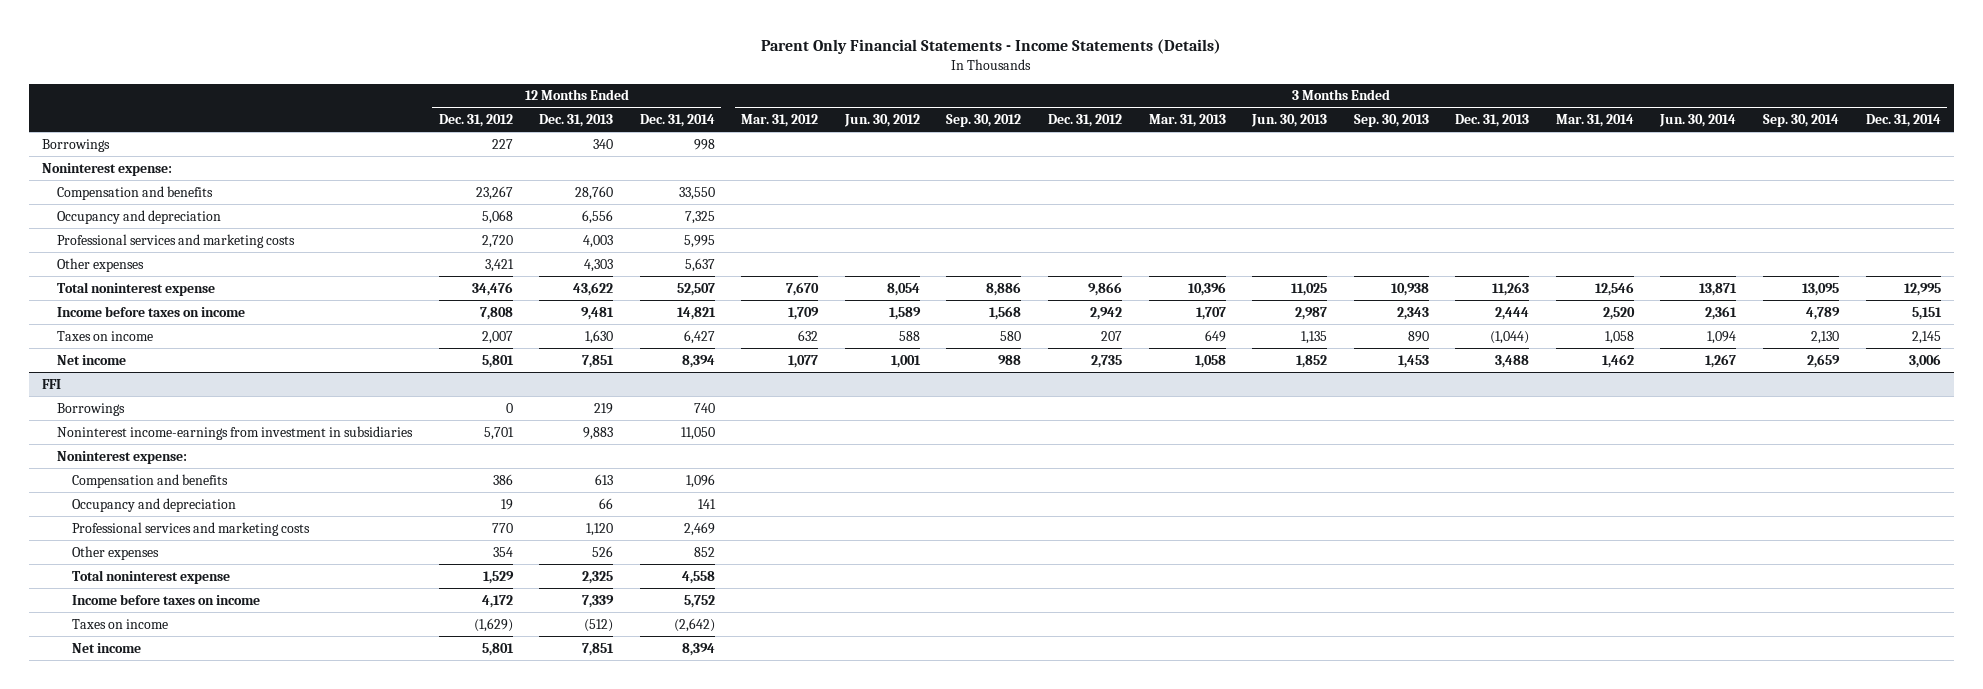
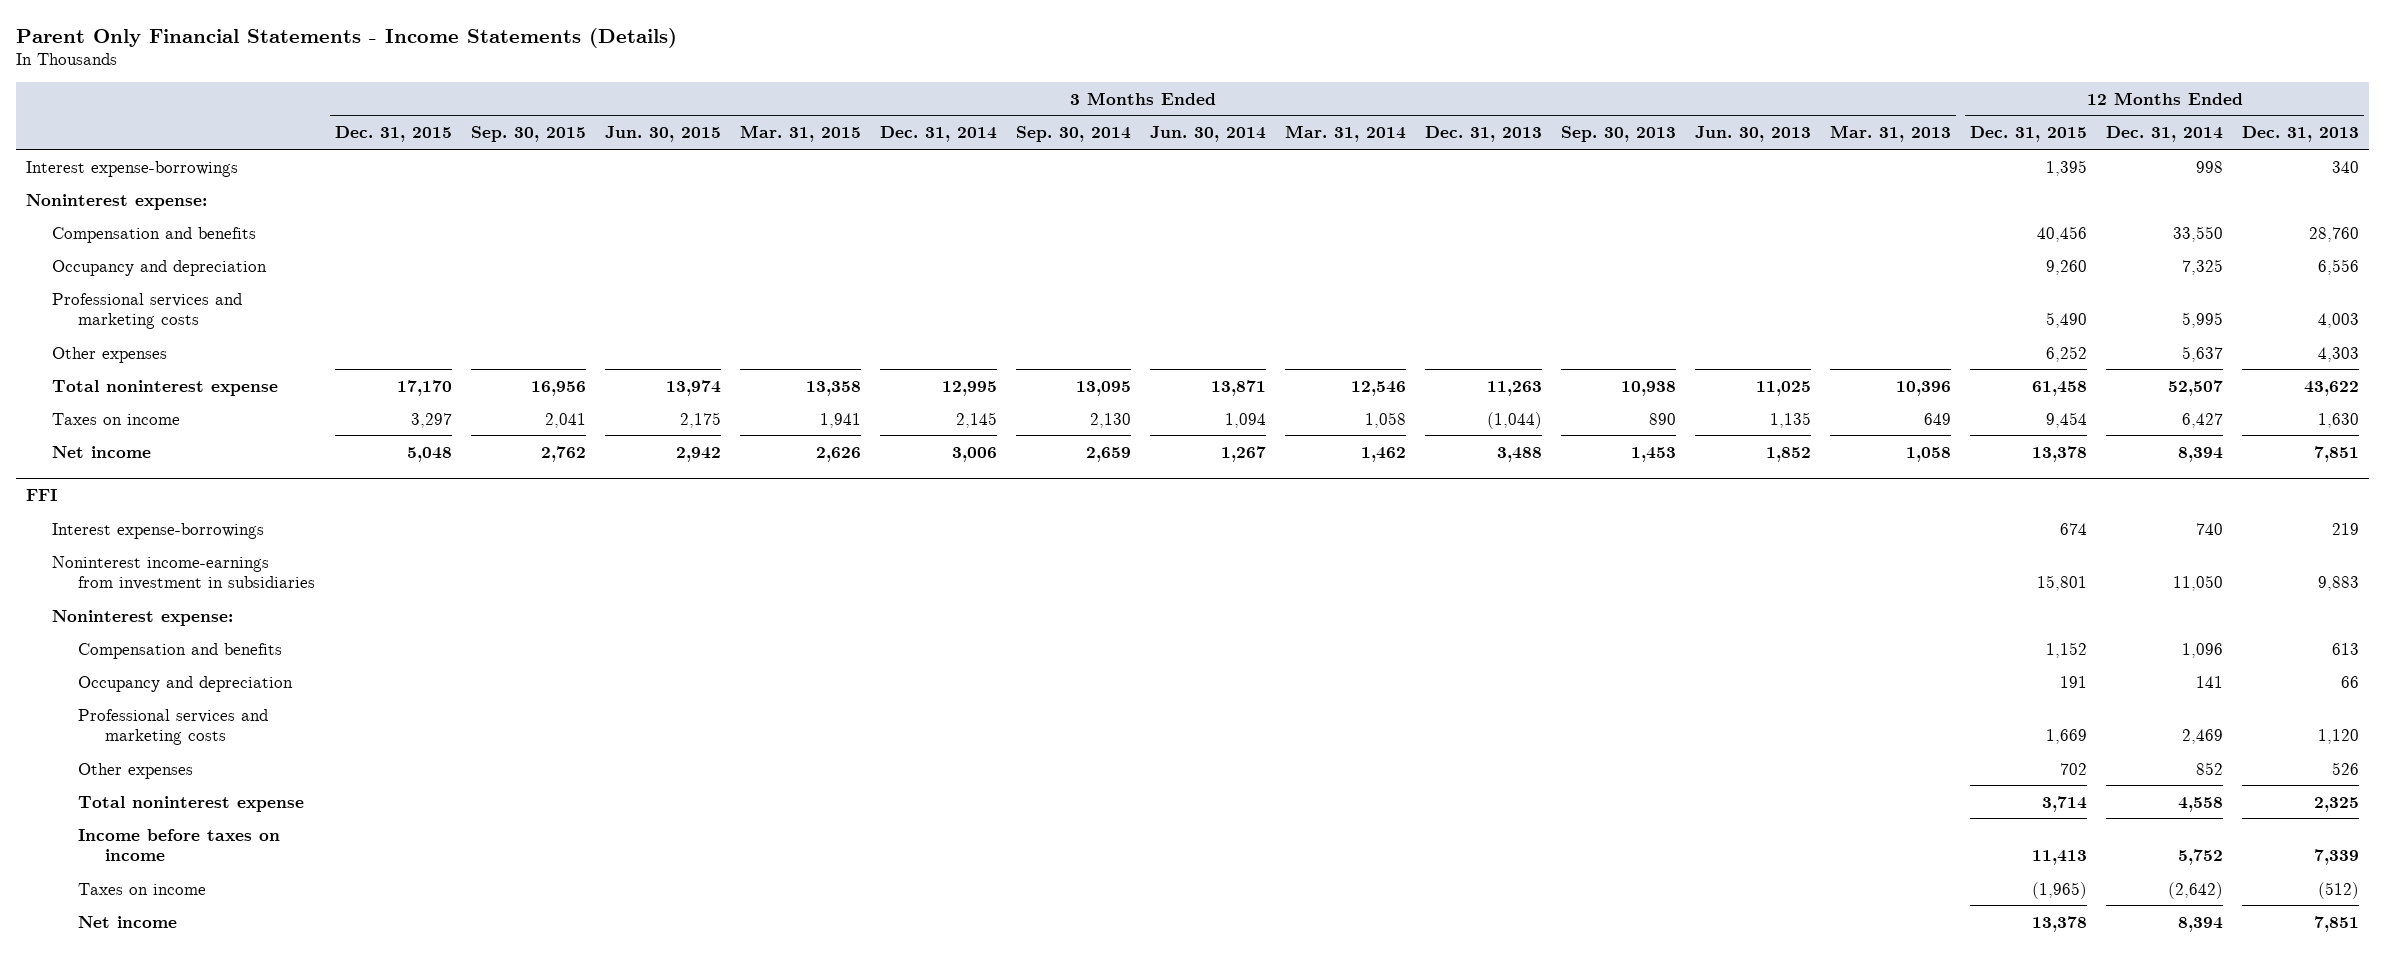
- | 12 Months Ended Dec. 31, 2012 | 12 Months Ended Dec. 31, 2013 | 12 Months Ended Dec. 31, 2014 | 3 Months Ended Mar. 31, 2012 | 3 Months Ended Jun. 30, 2012 | 3 Months Ended Sep. 30, 2012 | 3 Months Ended Dec. 31, 2012 | 3 Months Ended Mar. 31, 2013 | 3 Months Ended Jun. 30, 2013 | 3 Months Ended Sep. 30, 2013 | 3 Months Ended Dec. 31, 2013 | 3 Months Ended Mar. 31, 2014 | 3 Months Ended Jun. 30, 2014 | 3 Months Ended Sep. 30, 2014 | 3 Months Ended Dec. 31, 2014
+ | 3 Months Ended Dec. 31, 2015 | 3 Months Ended Sep. 30, 2015 | 3 Months Ended Jun. 30, 2015 | 3 Months Ended Mar. 31, 2015 | 3 Months Ended Dec. 31, 2014 | 3 Months Ended Sep. 30, 2014 | 3 Months Ended Jun. 30, 2014 | 3 Months Ended Mar. 31, 2014 | 3 Months Ended Dec. 31, 2013 | 3 Months Ended Sep. 30, 2013 | 3 Months Ended Jun. 30, 2013 | 3 Months Ended Mar. 31, 2013 | 12 Months Ended Dec. 31, 2015 | 12 Months Ended Dec. 31, 2014 | 12 Months Ended Dec. 31, 2013
- Borrowings | 227 | 340 | 998 | | | | | | | | | | | |
+ Interest expense-borrowings | | | | | | | | | | | | | 1,395 | 998 | 340
- Income before taxes on income | 7,808 | 9,481 | 14,821 | 1,709 | 1,589 | 1,568 | 2,942 | 1,707 | 2,987 | 2,343 | 2,444 | 2,520 | 2,361 | 4,789 | 5,151
@ FFI
- Borrowings | 0 | 219 | 740 | | | | | | | | | | | |
+ Interest expense-borrowings | | | | | | | | | | | | | 674 | 740 | 219

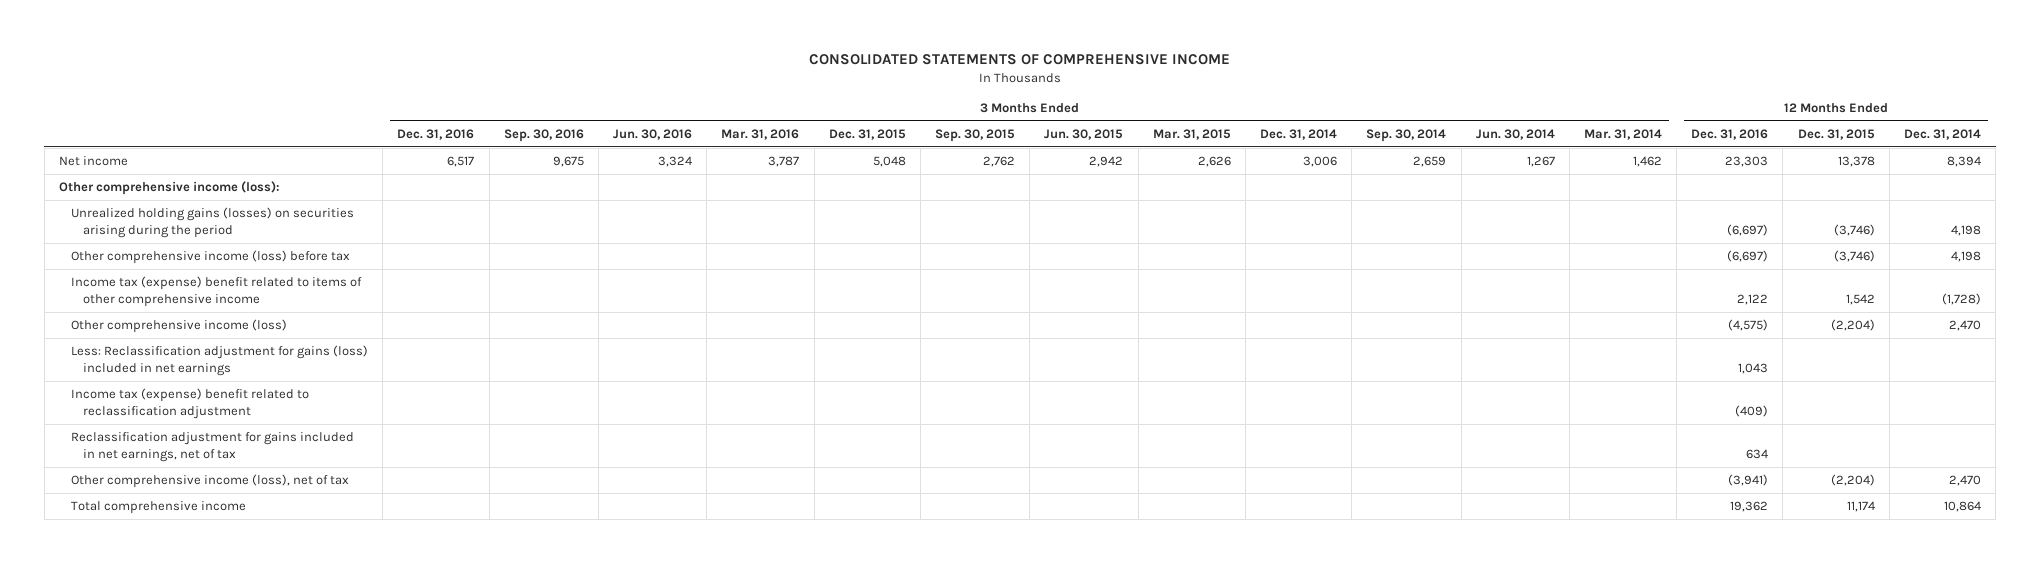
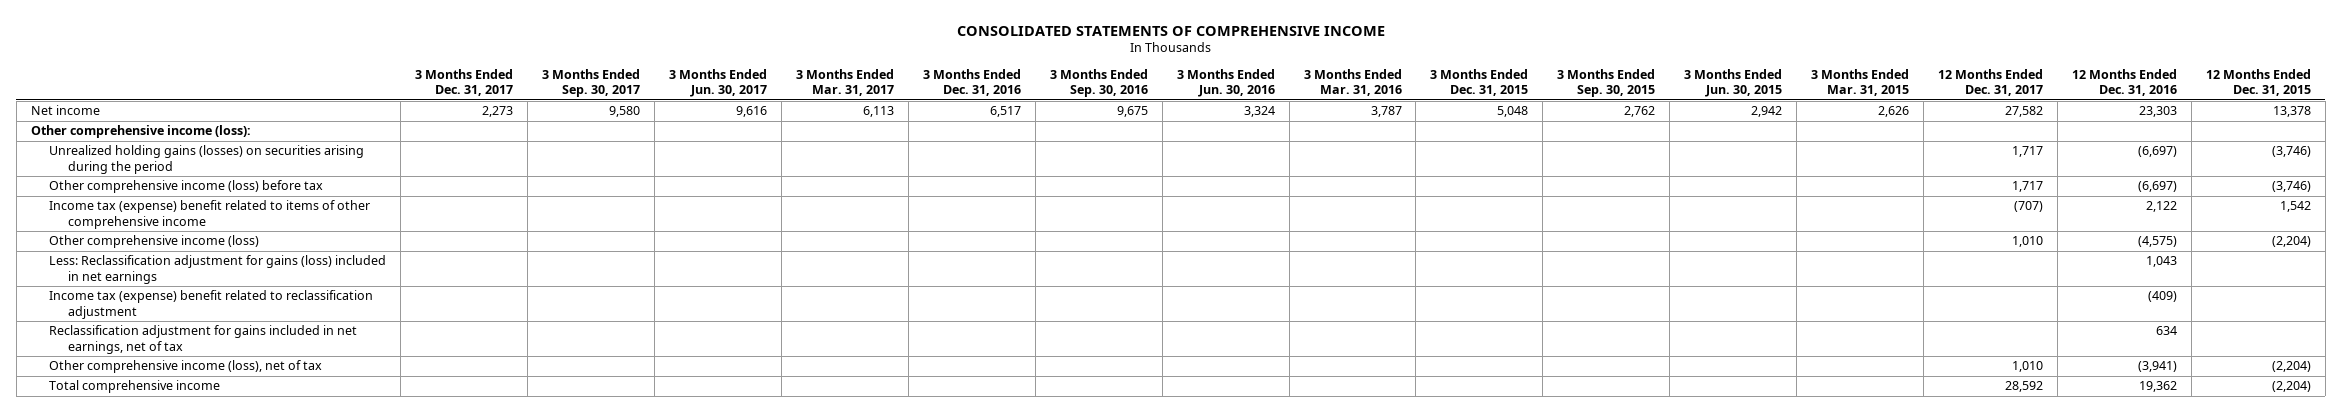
- | 3 Months Ended Dec. 31, 2016 | 3 Months Ended Sep. 30, 2016 | 3 Months Ended Jun. 30, 2016 | 3 Months Ended Mar. 31, 2016 | 3 Months Ended Dec. 31, 2015 | 3 Months Ended Sep. 30, 2015 | 3 Months Ended Jun. 30, 2015 | 3 Months Ended Mar. 31, 2015 | 3 Months Ended Dec. 31, 2014 | 3 Months Ended Sep. 30, 2014 | 3 Months Ended Jun. 30, 2014 | 3 Months Ended Mar. 31, 2014 | 12 Months Ended Dec. 31, 2016 | 12 Months Ended Dec. 31, 2015 | 12 Months Ended Dec. 31, 2014
+ | 3 Months Ended Dec. 31, 2017 | 3 Months Ended Sep. 30, 2017 | 3 Months Ended Jun. 30, 2017 | 3 Months Ended Mar. 31, 2017 | 3 Months Ended Dec. 31, 2016 | 3 Months Ended Sep. 30, 2016 | 3 Months Ended Jun. 30, 2016 | 3 Months Ended Mar. 31, 2016 | 3 Months Ended Dec. 31, 2015 | 3 Months Ended Sep. 30, 2015 | 3 Months Ended Jun. 30, 2015 | 3 Months Ended Mar. 31, 2015 | 12 Months Ended Dec. 31, 2017 | 12 Months Ended Dec. 31, 2016 | 12 Months Ended Dec. 31, 2015
- Total comprehensive income | | | | | | | | | | | | | 19,362 | 11,174 | 10,864
+ Total comprehensive income | | | | | | | | | | | | | 28,592 | 19,362 | (2,204)

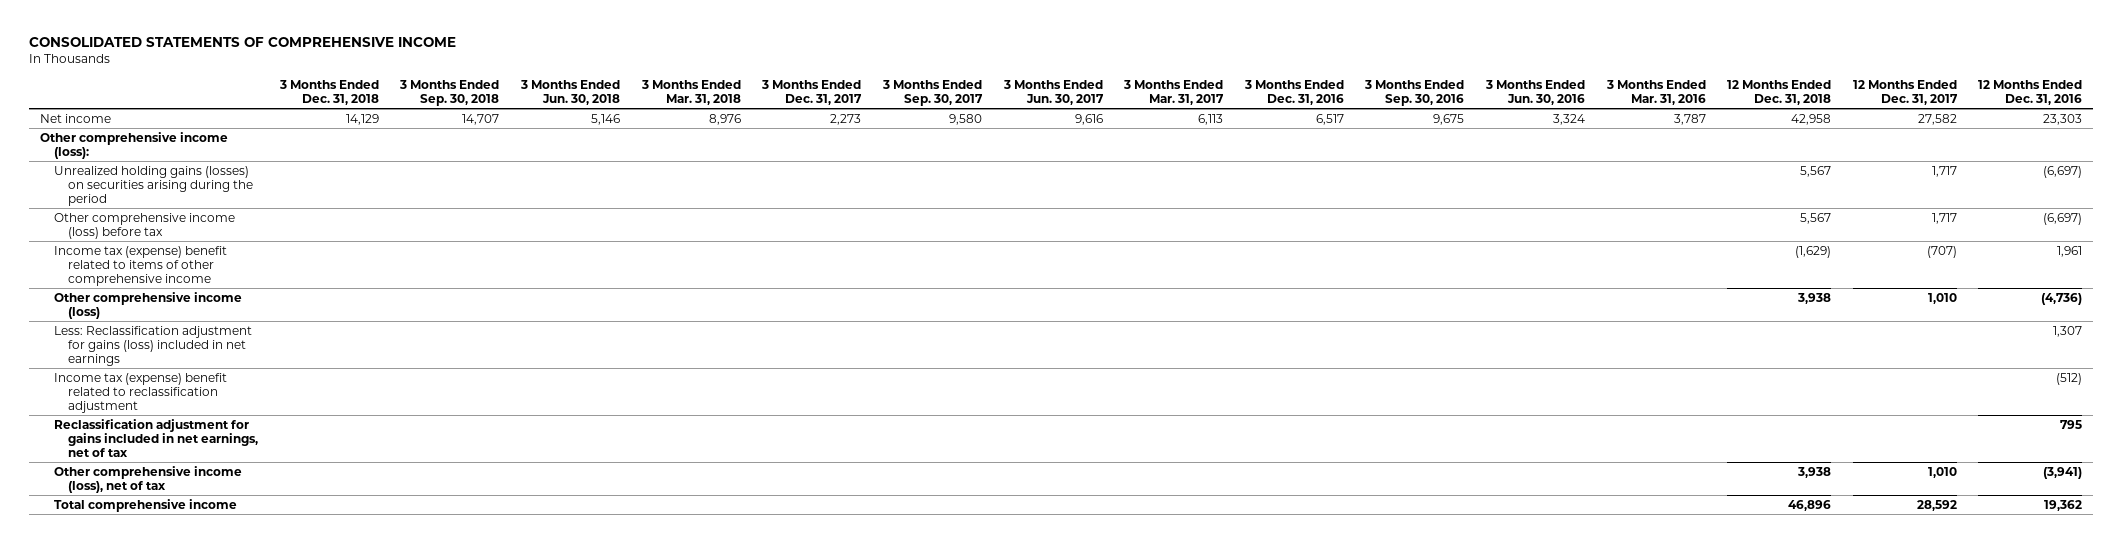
- | 3 Months Ended Dec. 31, 2017 | 3 Months Ended Sep. 30, 2017 | 3 Months Ended Jun. 30, 2017 | 3 Months Ended Mar. 31, 2017 | 3 Months Ended Dec. 31, 2016 | 3 Months Ended Sep. 30, 2016 | 3 Months Ended Jun. 30, 2016 | 3 Months Ended Mar. 31, 2016 | 3 Months Ended Dec. 31, 2015 | 3 Months Ended Sep. 30, 2015 | 3 Months Ended Jun. 30, 2015 | 3 Months Ended Mar. 31, 2015 | 12 Months Ended Dec. 31, 2017 | 12 Months Ended Dec. 31, 2016 | 12 Months Ended Dec. 31, 2015
+ | 3 Months Ended Dec. 31, 2018 | 3 Months Ended Sep. 30, 2018 | 3 Months Ended Jun. 30, 2018 | 3 Months Ended Mar. 31, 2018 | 3 Months Ended Dec. 31, 2017 | 3 Months Ended Sep. 30, 2017 | 3 Months Ended Jun. 30, 2017 | 3 Months Ended Mar. 31, 2017 | 3 Months Ended Dec. 31, 2016 | 3 Months Ended Sep. 30, 2016 | 3 Months Ended Jun. 30, 2016 | 3 Months Ended Mar. 31, 2016 | 12 Months Ended Dec. 31, 2018 | 12 Months Ended Dec. 31, 2017 | 12 Months Ended Dec. 31, 2016
- Income tax (expense) benefit related to items of other comprehensive income | | | | | | | | | | | | | (707) | 2,122 | 1,542
- Other comprehensive income (loss) | | | | | | | | | | | | | 1,010 | (4,575) | (2,204)
- Less: Reclassification adjustment for gains (loss) included in net earnings | | | | | | | | | | | | | | 1,043 |
- Income tax (expense) benefit related to reclassification adjustment | | | | | | | | | | | | | | (409) |
- Reclassification adjustment for gains included in net earnings, net of tax | | | | | | | | | | | | | | 634 |
+ Income tax (expense) benefit related to items of other comprehensive income | | | | | | | | | | | | | (1,629) | (707) | 1,961
+ Other comprehensive income (loss) | | | | | | | | | | | | | 3,938 | 1,010 | (4,736)
+ Less: Reclassification adjustment for gains (loss) included in net earnings | | | | | | | | | | | | | | | 1,307
+ Income tax (expense) benefit related to reclassification adjustment | | | | | | | | | | | | | | | (512)
+ Reclassification adjustment for gains included in net earnings, net of tax | | | | | | | | | | | | | | | 795

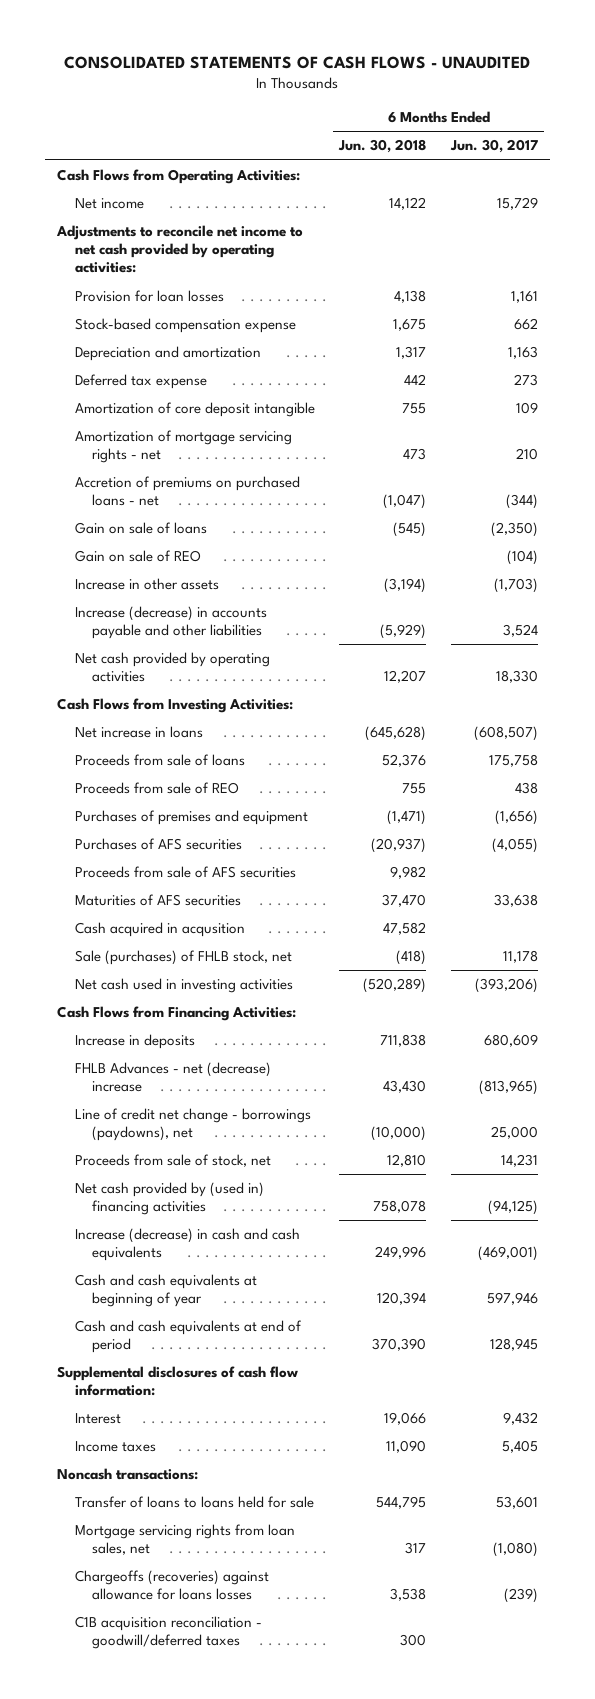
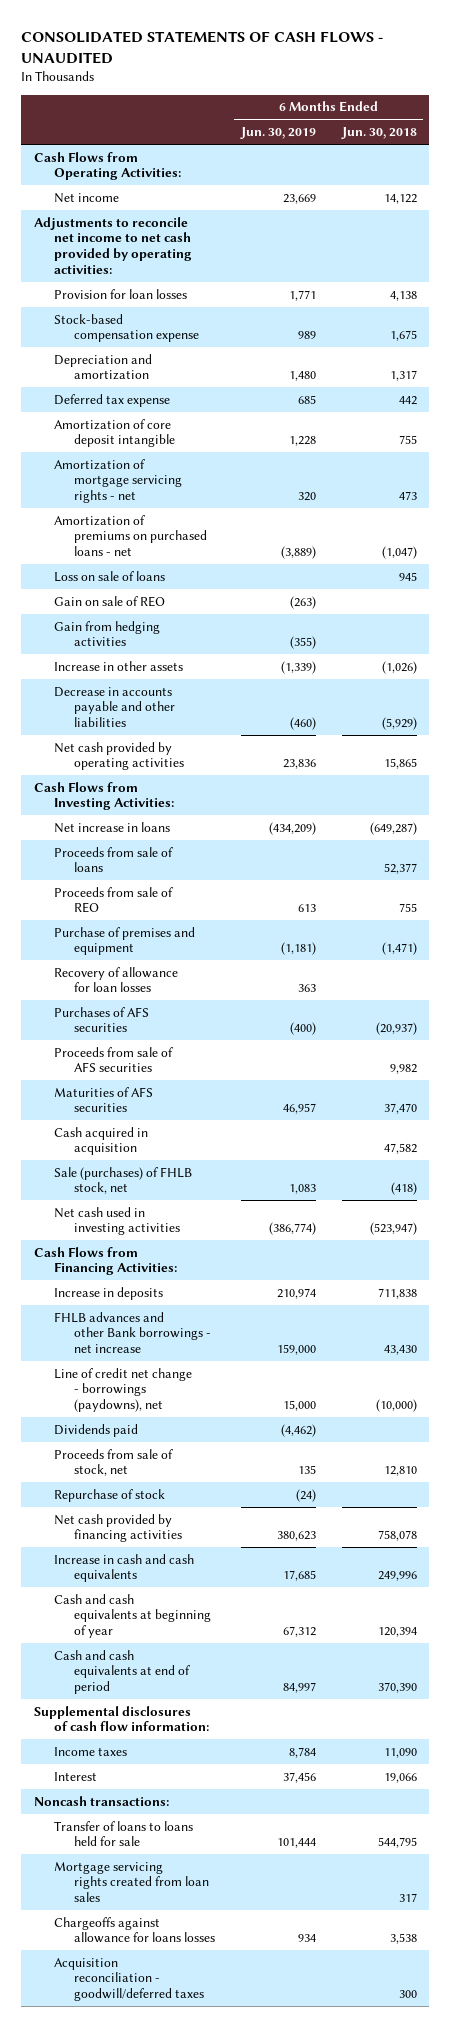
- | 6 Months Ended Jun. 30, 2018 | 6 Months Ended Jun. 30, 2017
+ | 6 Months Ended Jun. 30, 2019 | 6 Months Ended Jun. 30, 2018
- Accretion of premiums on purchased loans - net | (1,047) | (344)
- Gain on sale of loans | (545) | (2,350)
+ Amortization of premiums on purchased loans - net | (3,889) | (1,047)
+ Loss on sale of loans | | 945
- Increase in other assets | (3,194) | (1,703)
- Increase (decrease) in accounts payable and other liabilities | (5,929) | 3,524
- Net cash provided by operating activities | 12,207 | 18,330
+ Gain from hedging activities | (355) |
+ Increase in other assets | (1,339) | (1,026)
+ Decrease in accounts payable and other liabilities | (460) | (5,929)
+ Net cash provided by operating activities | 23,836 | 15,865
- Net increase in loans | (645,628) | (608,507)
- Proceeds from sale of loans | 52,376 | 175,758
+ Net increase in loans | (434,209) | (649,287)
+ Proceeds from sale of loans | | 52,377
- Purchases of premises and equipment | (1,471) | (1,656)
+ Purchase of premises and equipment | (1,181) | (1,471)
+ Recovery of allowance for loan losses | 363 |
- Cash acquired in acqusition | 47,582 |
+ Cash acquired in acquisition | | 47,582
- Net cash used in investing activities | (520,289) | (393,206)
+ Net cash used in investing activities | (386,774) | (523,947)
- FHLB Advances - net (decrease) increase | 43,430 | (813,965)
+ FHLB advances and other Bank borrowings - net increase | 159,000 | 43,430
+ Dividends paid | (4,462) |
- Net cash provided by (used in) financing activities | 758,078 | (94,125)
- Increase (decrease) in cash and cash equivalents | 249,996 | (469,001)
+ Repurchase of stock | (24) |
+ Net cash provided by financing activities | 380,623 | 758,078
+ Increase in cash and cash equivalents | 17,685 | 249,996
moved down: Interest | 37,456 | 19,066
- Mortgage servicing rights from loan sales, net | 317 | (1,080)
- Chargeoffs (recoveries) against allowance for loans losses | 3,538 | (239)
- C1B acquisition reconciliation - goodwill/deferred taxes | 300 |
+ Mortgage servicing rights created from loan sales | | 317
+ Chargeoffs against allowance for loans losses | 934 | 3,538
+ Acquisition reconciliation - goodwill/deferred taxes | | 300

